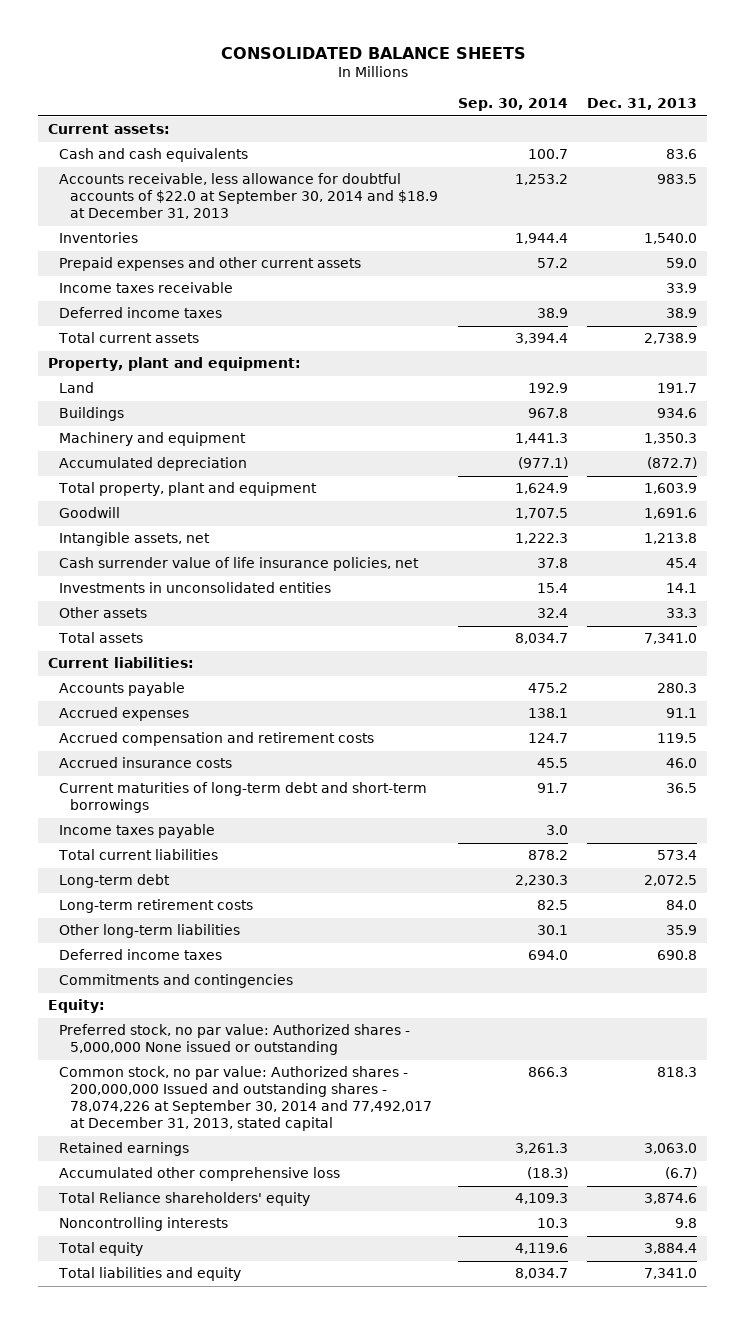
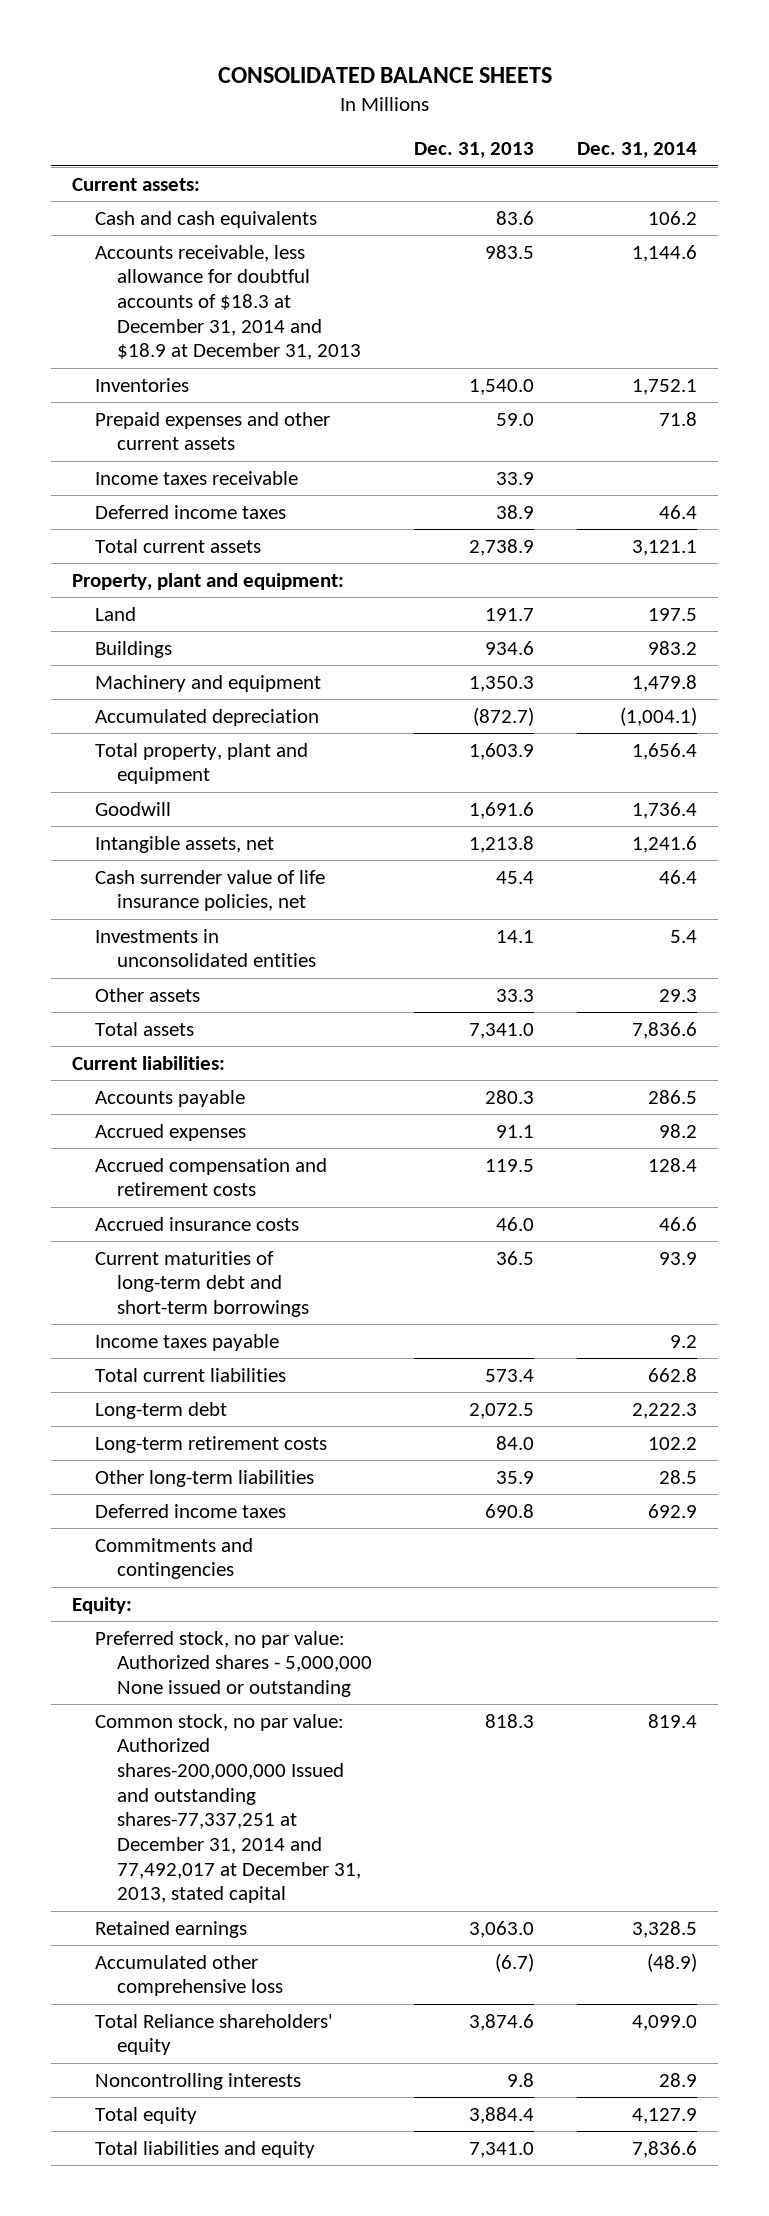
- | Sep. 30, 2014 | Dec. 31, 2013
+ | Dec. 31, 2013 | Dec. 31, 2014
- Accounts receivable, less allowance for doubtful accounts of $22.0 at September 30, 2014 and $18.9 at December 31, 2013 | 1,253.2 | 983.5
+ Accounts receivable, less allowance for doubtful accounts of $18.3 at December 31, 2014 and $18.9 at December 31, 2013 | 983.5 | 1,144.6
- Common stock, no par value: Authorized shares - 200,000,000 Issued and outstanding shares - 78,074,226 at September 30, 2014 and 77,492,017 at December 31, 2013, stated capital | 866.3 | 818.3
+ Common stock, no par value: Authorized shares-200,000,000 Issued and outstanding shares-77,337,251 at December 31, 2014 and 77,492,017 at December 31, 2013, stated capital | 818.3 | 819.4

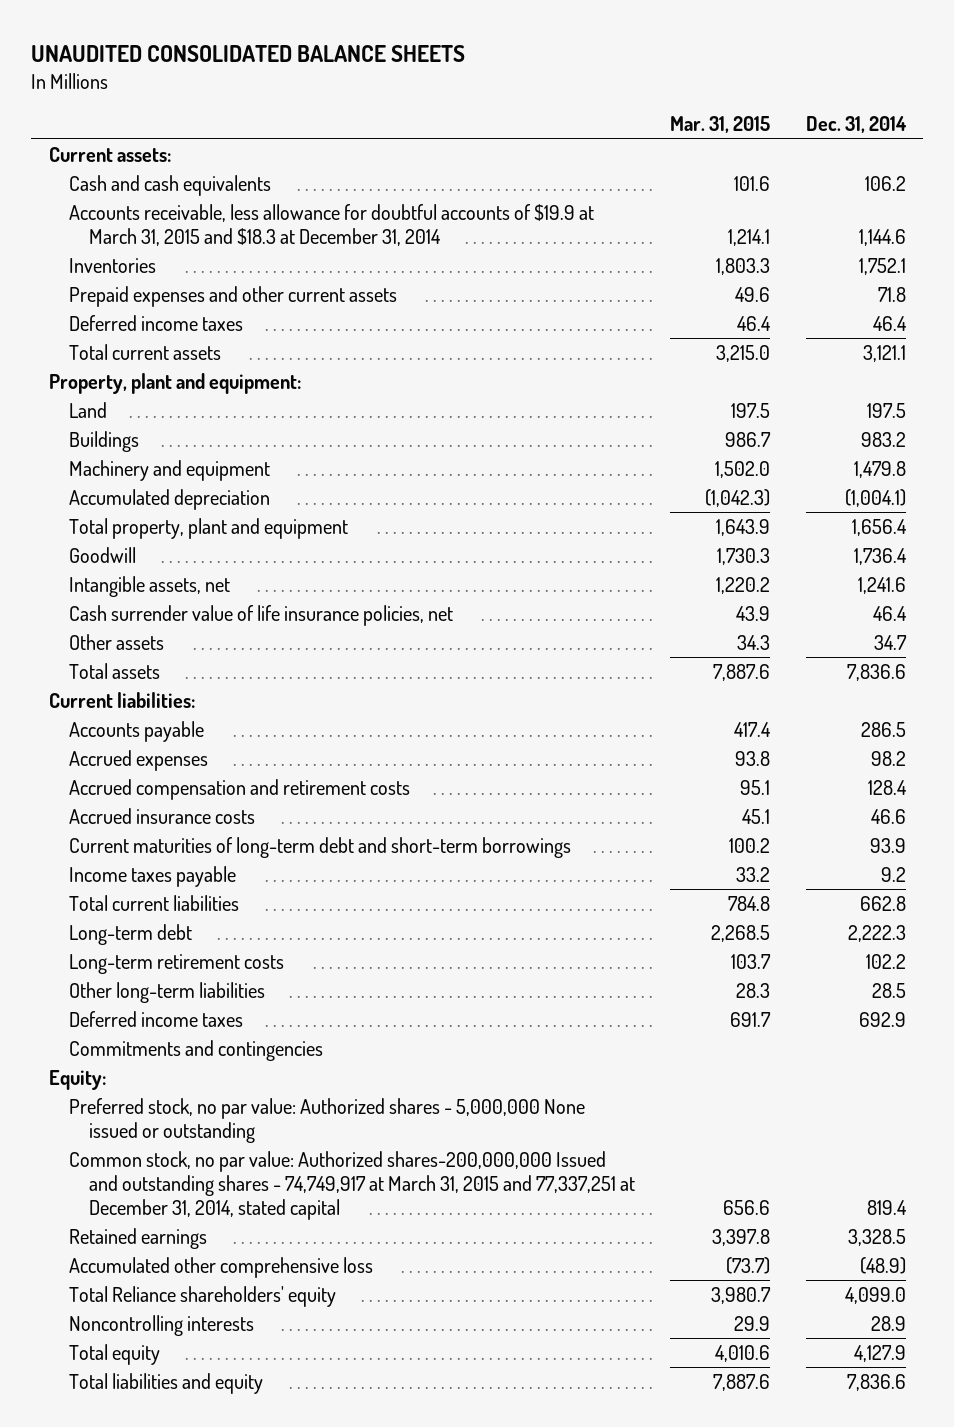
- CONSOLIDATED BALANCE SHEETS
+ UNAUDITED CONSOLIDATED BALANCE SHEETS
- | Dec. 31, 2013 | Dec. 31, 2014
+ | Mar. 31, 2015 | Dec. 31, 2014
- Accounts receivable, less allowance for doubtful accounts of $18.3 at December 31, 2014 and $18.9 at December 31, 2013 | 983.5 | 1,144.6
+ Accounts receivable, less allowance for doubtful accounts of $19.9 at March 31, 2015 and $18.3 at December 31, 2014 | 1,214.1 | 1,144.6
- Income taxes receivable | 33.9 |
- Investments in unconsolidated entities | 14.1 | 5.4
- Other assets | 33.3 | 29.3
+ Other assets | 34.3 | 34.7
- Common stock, no par value: Authorized shares-200,000,000 Issued and outstanding shares-77,337,251 at December 31, 2014 and 77,492,017 at December 31, 2013, stated capital | 818.3 | 819.4
+ Common stock, no par value: Authorized shares-200,000,000 Issued and outstanding shares - 74,749,917 at March 31, 2015 and 77,337,251 at December 31, 2014, stated capital | 656.6 | 819.4

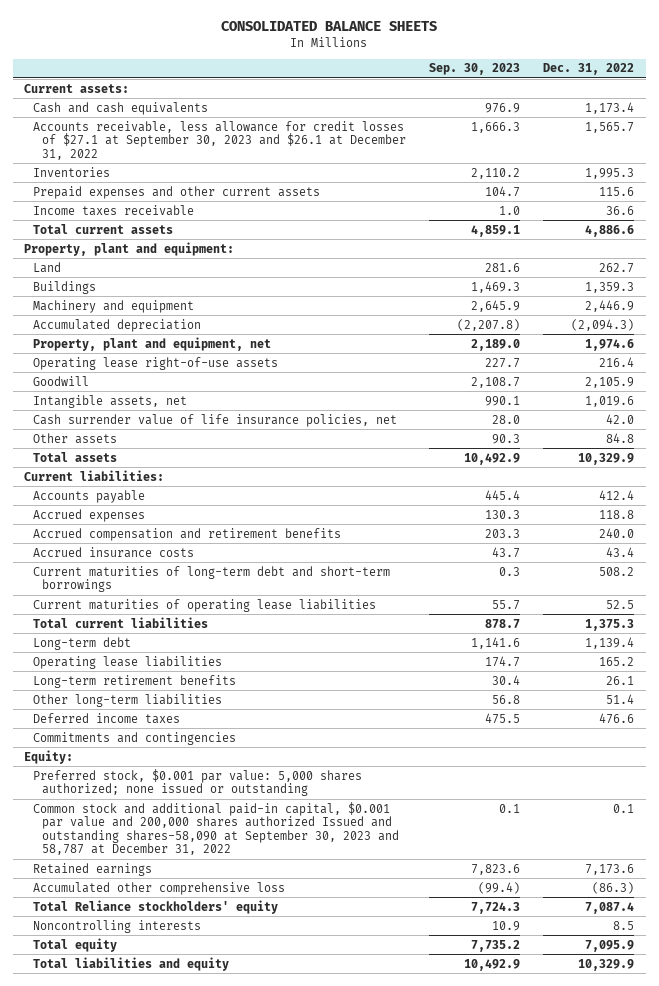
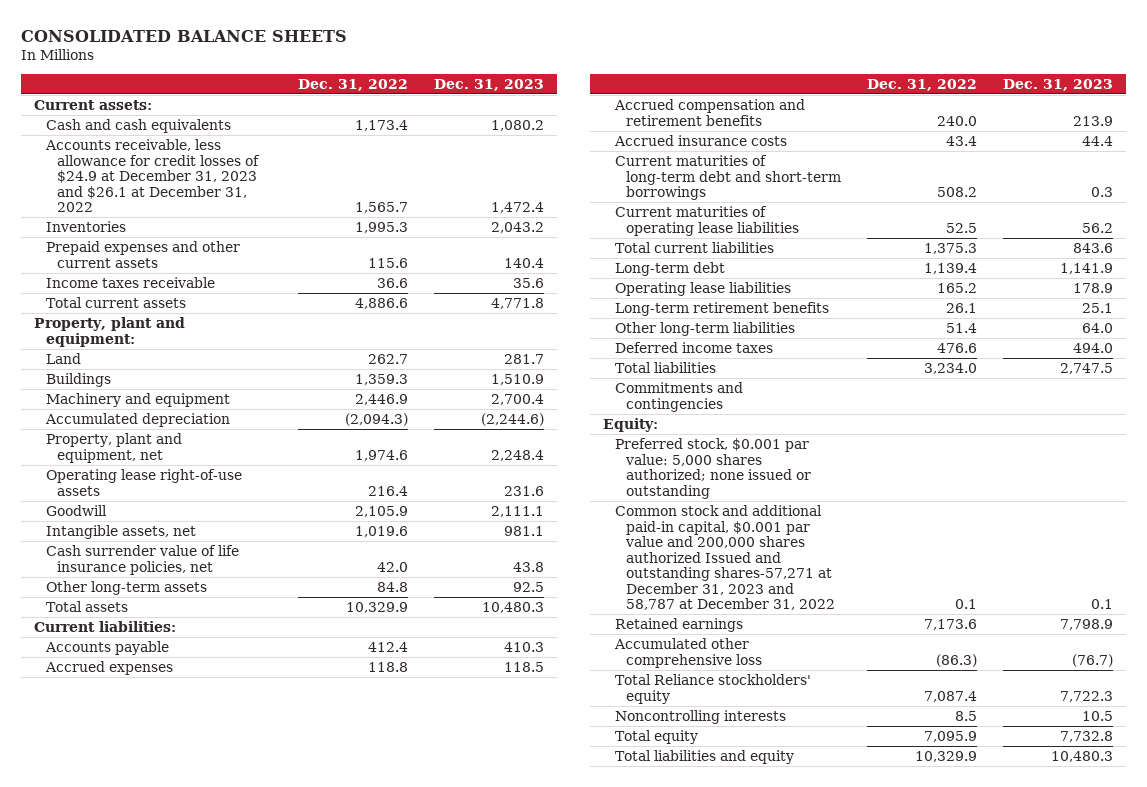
- | Sep. 30, 2023 | Dec. 31, 2022
+ | Dec. 31, 2022 | Dec. 31, 2023
- Accounts receivable, less allowance for credit losses of $27.1 at September 30, 2023 and $26.1 at December 31, 2022 | 1,666.3 | 1,565.7
+ Accounts receivable, less allowance for credit losses of $24.9 at December 31, 2023 and $26.1 at December 31, 2022 | 1,565.7 | 1,472.4
- Other assets | 90.3 | 84.8
+ Other long-term assets | 84.8 | 92.5
+ Total liabilities | 3,234.0 | 2,747.5
- Common stock and additional paid-in capital, $0.001 par value and 200,000 shares authorized Issued and outstanding shares-58,090 at September 30, 2023 and 58,787 at December 31, 2022 | 0.1 | 0.1
+ Common stock and additional paid-in capital, $0.001 par value and 200,000 shares authorized Issued and outstanding shares-57,271 at December 31, 2023 and 58,787 at December 31, 2022 | 0.1 | 0.1

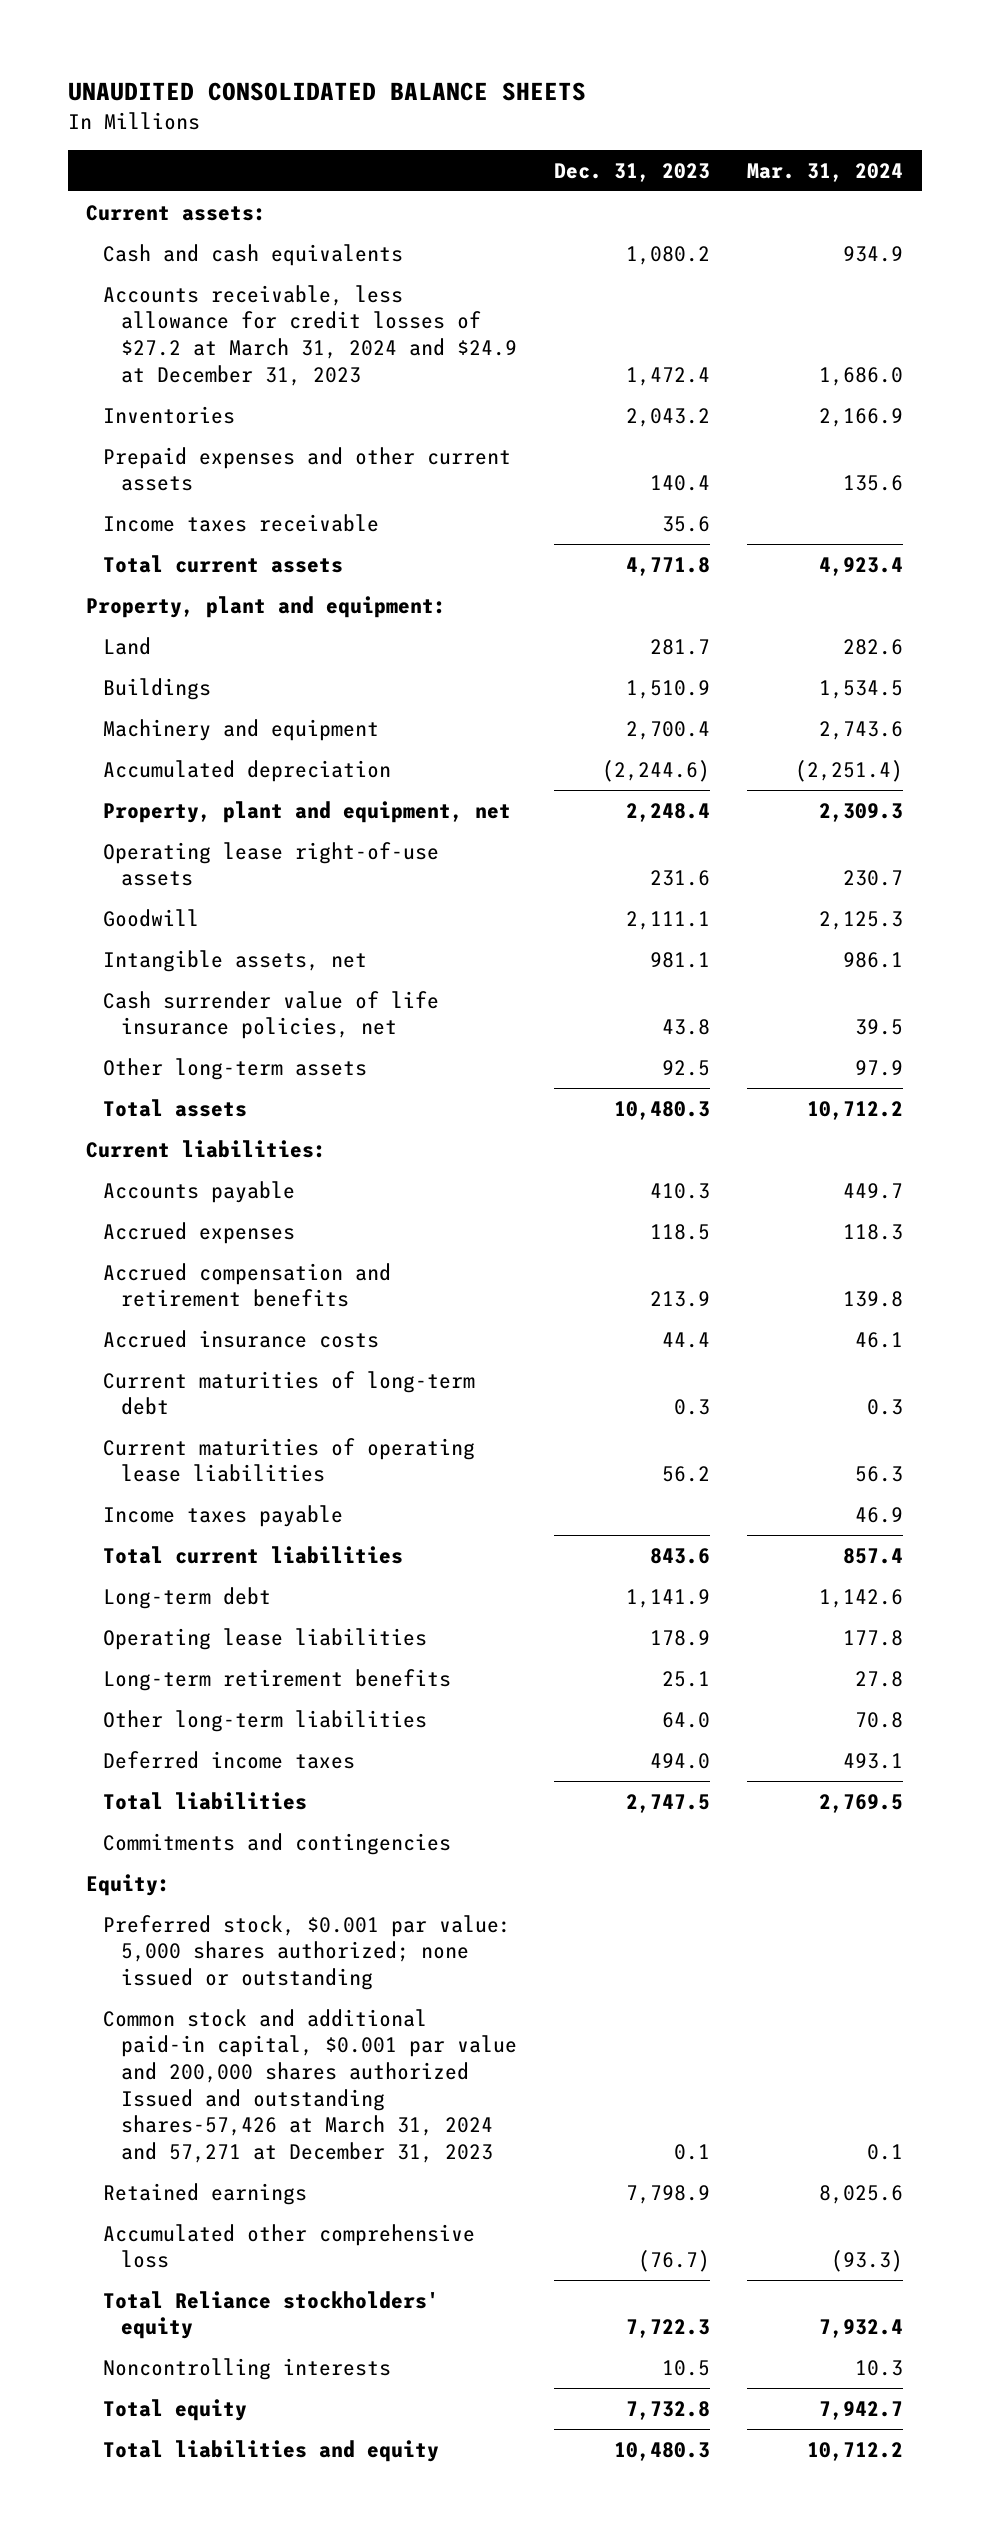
- CONSOLIDATED BALANCE SHEETS
+ UNAUDITED CONSOLIDATED BALANCE SHEETS
- | Dec. 31, 2022 | Dec. 31, 2023
+ | Dec. 31, 2023 | Mar. 31, 2024
- Accounts receivable, less allowance for credit losses of $24.9 at December 31, 2023 and $26.1 at December 31, 2022 | 1,565.7 | 1,472.4
+ Accounts receivable, less allowance for credit losses of $27.2 at March 31, 2024 and $24.9 at December 31, 2023 | 1,472.4 | 1,686.0
- Current maturities of long-term debt and short-term borrowings | 508.2 | 0.3
+ Current maturities of long-term debt | 0.3 | 0.3
+ Income taxes payable | | 46.9
- Common stock and additional paid-in capital, $0.001 par value and 200,000 shares authorized Issued and outstanding shares-57,271 at December 31, 2023 and 58,787 at December 31, 2022 | 0.1 | 0.1
+ Common stock and additional paid-in capital, $0.001 par value and 200,000 shares authorized Issued and outstanding shares-57,426 at March 31, 2024 and 57,271 at December 31, 2023 | 0.1 | 0.1

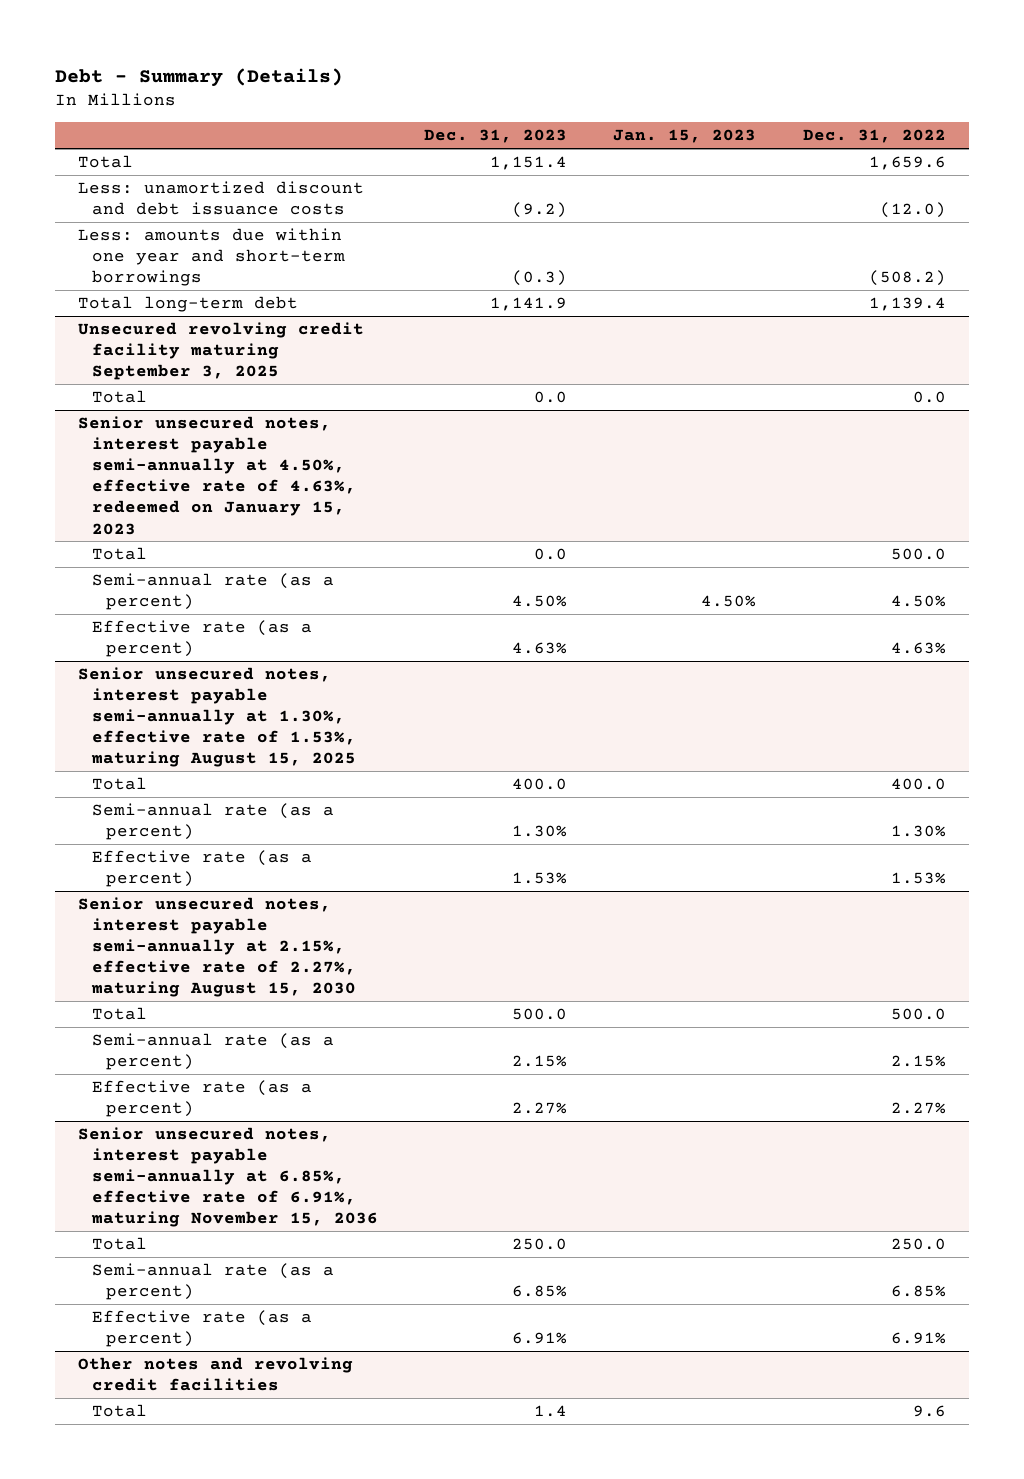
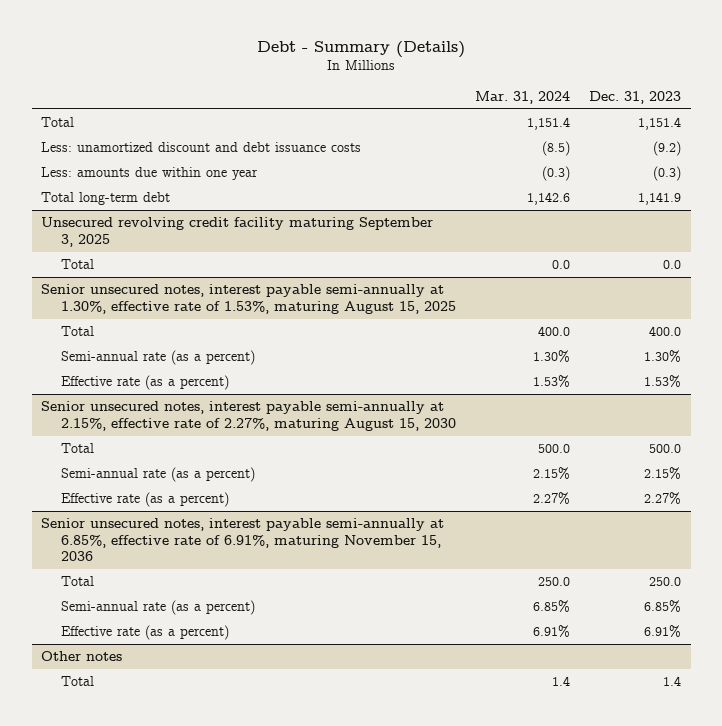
- | Dec. 31, 2023 | Jan. 15, 2023 | Dec. 31, 2022
+ | Mar. 31, 2024 | Dec. 31, 2023
- Less: amounts due within one year and short-term borrowings | (0.3) | | (508.2)
+ Less: amounts due within one year | (0.3) | (0.3)
- Senior unsecured notes, interest payable semi-annually at 4.50%, effective rate of 4.63%, redeemed on January 15, 2023
- Total | 0.0 | | 500.0
- Semi-annual rate (as a percent) | 4.50% | 4.50% | 4.50%
- Effective rate (as a percent) | 4.63% | | 4.63%
- Other notes and revolving credit facilities
+ Other notes

